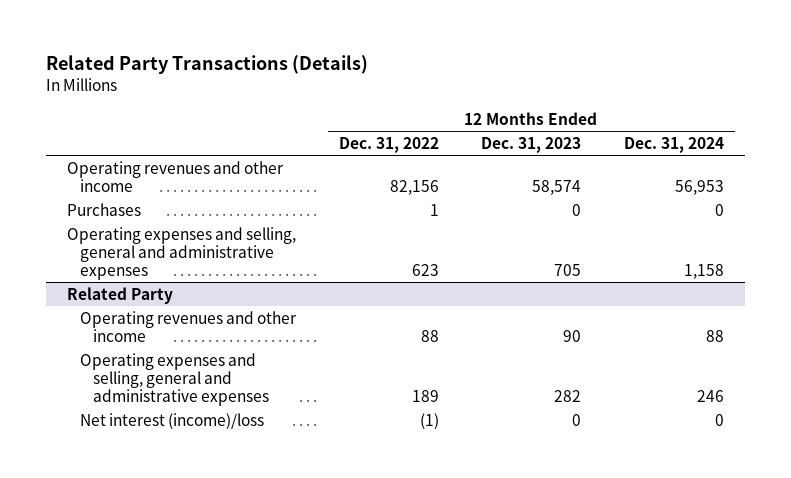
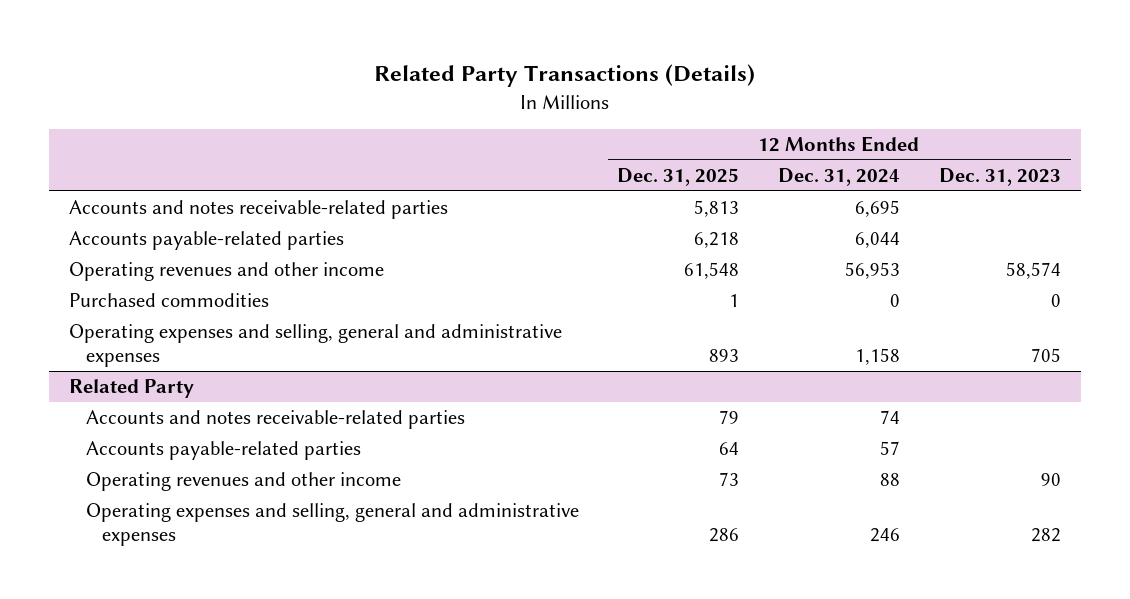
- | 12 Months Ended Dec. 31, 2022 | 12 Months Ended Dec. 31, 2023 | 12 Months Ended Dec. 31, 2024
+ | 12 Months Ended Dec. 31, 2025 | 12 Months Ended Dec. 31, 2024 | 12 Months Ended Dec. 31, 2023
+ Accounts and notes receivable-related parties | 5,813 | 6,695 |
+ Accounts payable-related parties | 6,218 | 6,044 |
- Purchases | 1 | 0 | 0
+ Purchased commodities | 1 | 0 | 0
@ Related Party
+ Accounts and notes receivable-related parties | 79 | 74 |
+ Accounts payable-related parties | 64 | 57 |
- Net interest (income)/loss | (1) | 0 | 0

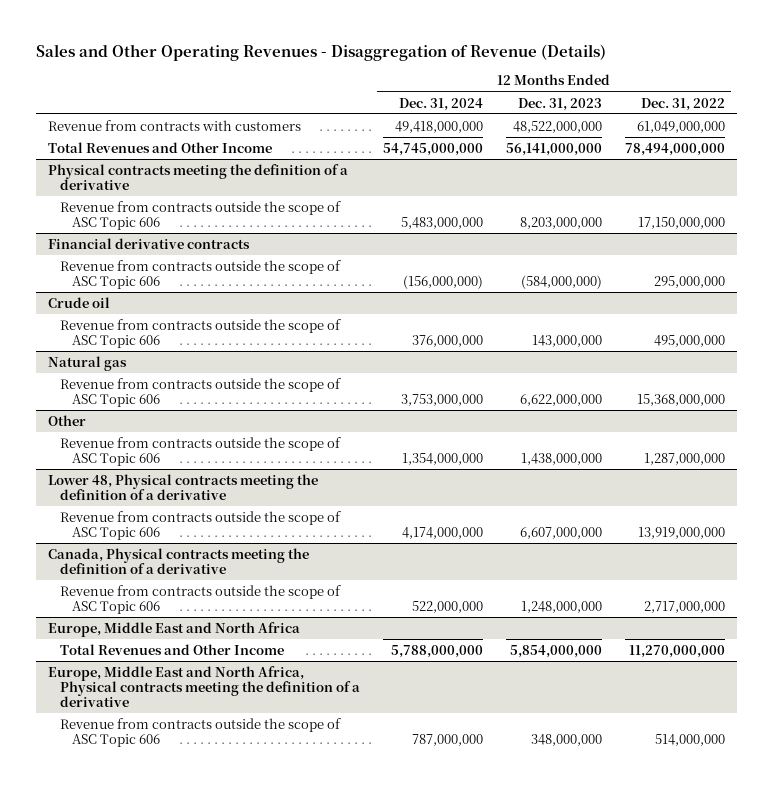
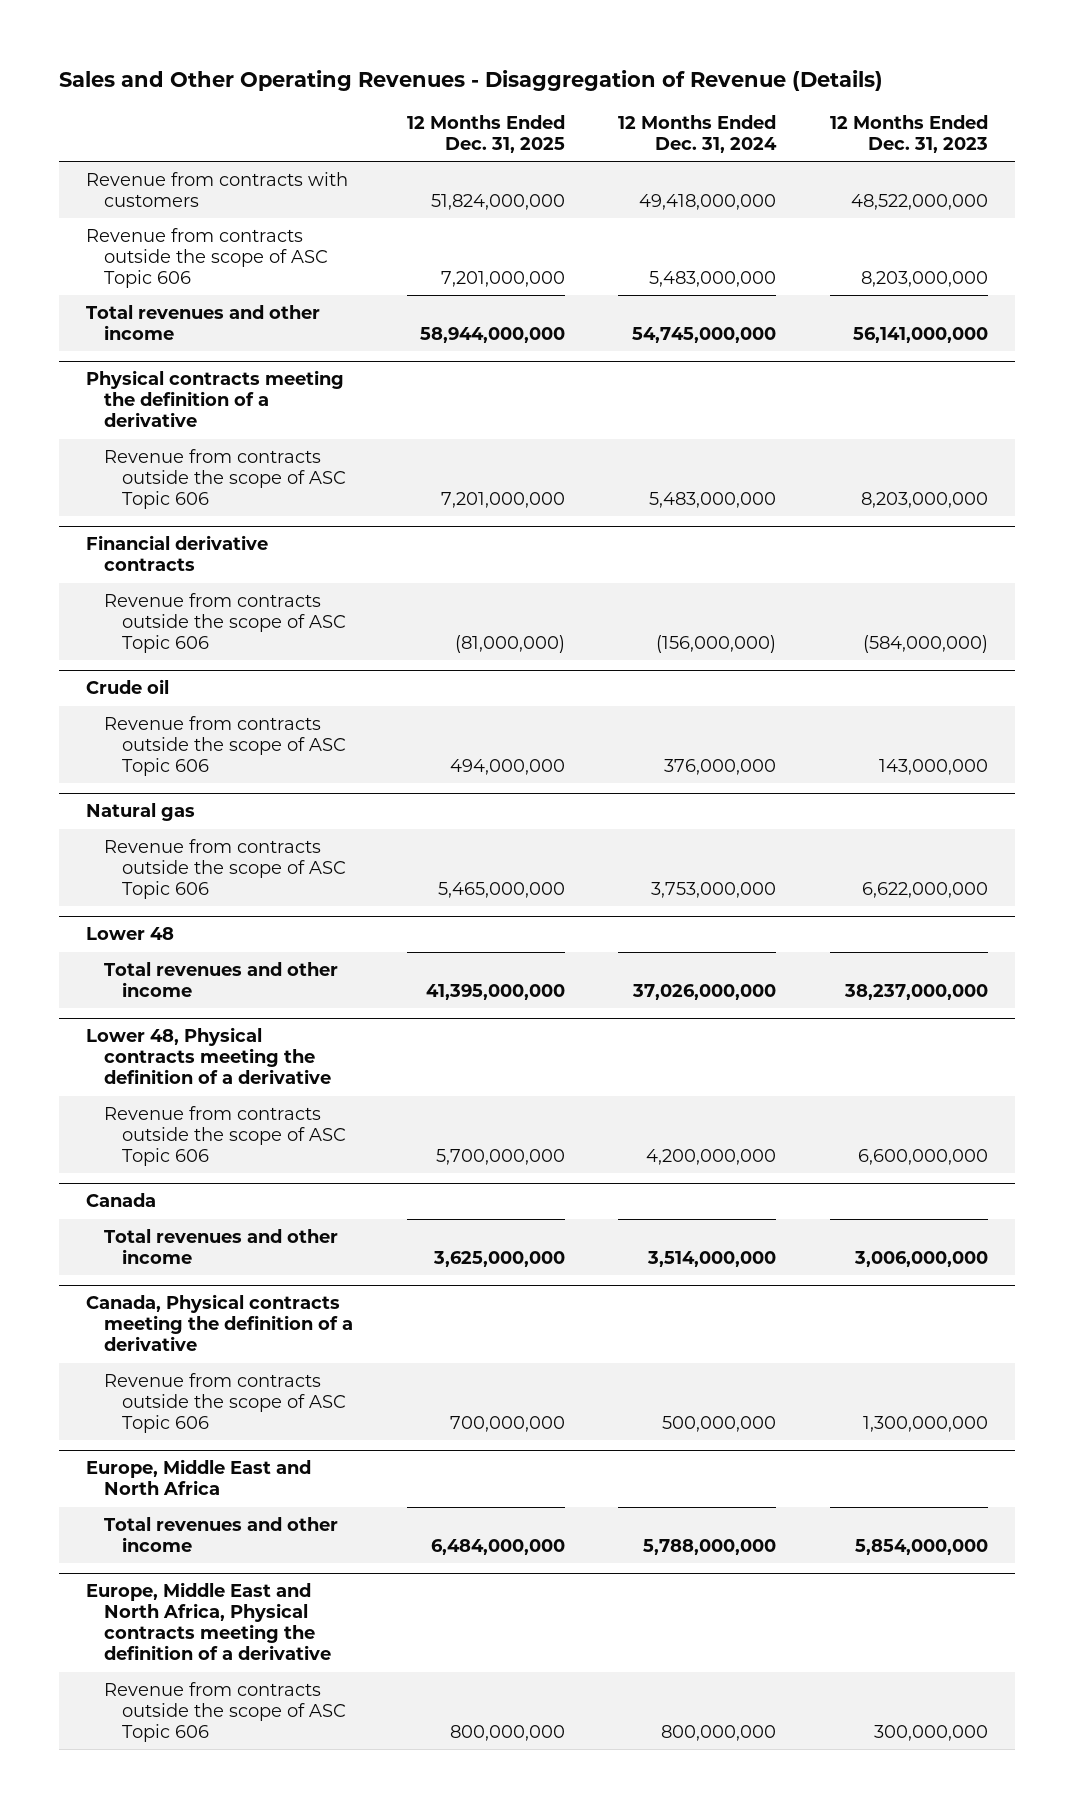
- | 12 Months Ended Dec. 31, 2024 | 12 Months Ended Dec. 31, 2023 | 12 Months Ended Dec. 31, 2022
+ | 12 Months Ended Dec. 31, 2025 | 12 Months Ended Dec. 31, 2024 | 12 Months Ended Dec. 31, 2023
- Total Revenues and Other Income | 54,745,000,000 | 56,141,000,000 | 78,494,000,000
+ Revenue from contracts outside the scope of ASC Topic 606 | 7,201,000,000 | 5,483,000,000 | 8,203,000,000
+ Total revenues and other income | 58,944,000,000 | 54,745,000,000 | 56,141,000,000
- Other
- Revenue from contracts outside the scope of ASC Topic 606 | 1,354,000,000 | 1,438,000,000 | 1,287,000,000
+ Lower 48
+ Total revenues and other income | 41,395,000,000 | 37,026,000,000 | 38,237,000,000
@ Lower 48, Physical contracts meeting the definition of a derivative
- Revenue from contracts outside the scope of ASC Topic 606 | 4,174,000,000 | 6,607,000,000 | 13,919,000,000
+ Revenue from contracts outside the scope of ASC Topic 606 | 5,700,000,000 | 4,200,000,000 | 6,600,000,000
+ Canada
+ Total revenues and other income | 3,625,000,000 | 3,514,000,000 | 3,006,000,000
@ Canada, Physical contracts meeting the definition of a derivative
- Revenue from contracts outside the scope of ASC Topic 606 | 522,000,000 | 1,248,000,000 | 2,717,000,000
+ Revenue from contracts outside the scope of ASC Topic 606 | 700,000,000 | 500,000,000 | 1,300,000,000
@ Europe, Middle East and North Africa
- Total Revenues and Other Income | 5,788,000,000 | 5,854,000,000 | 11,270,000,000
+ Total revenues and other income | 6,484,000,000 | 5,788,000,000 | 5,854,000,000
@ Europe, Middle East and North Africa, Physical contracts meeting the definition of a derivative
- Revenue from contracts outside the scope of ASC Topic 606 | 787,000,000 | 348,000,000 | 514,000,000
+ Revenue from contracts outside the scope of ASC Topic 606 | 800,000,000 | 800,000,000 | 300,000,000

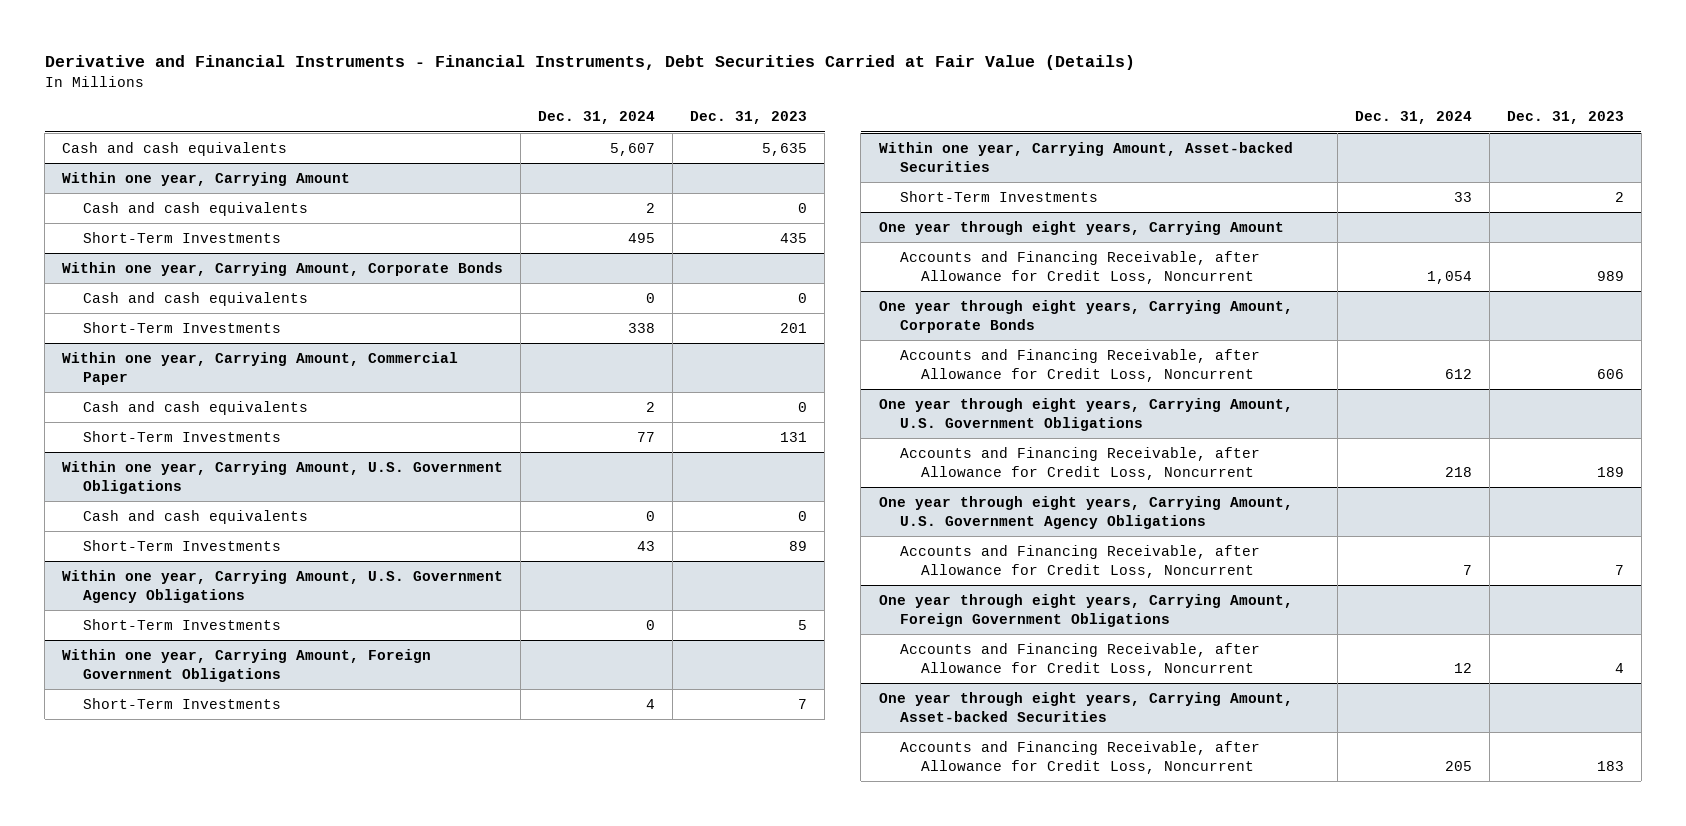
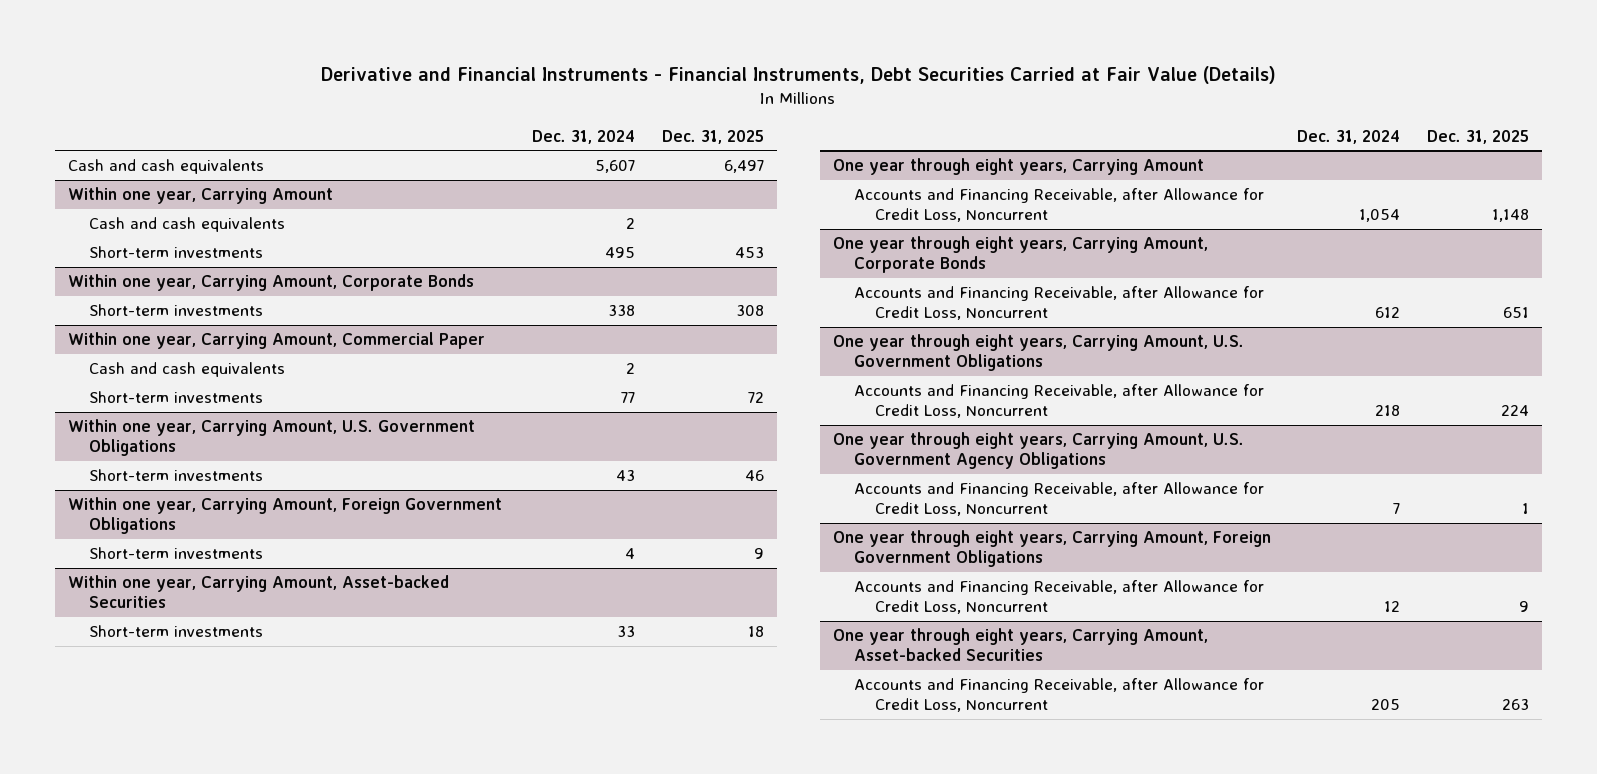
- | Dec. 31, 2024 | Dec. 31, 2023
+ | Dec. 31, 2024 | Dec. 31, 2025
@ Within one year, Carrying Amount
- Short-Term Investments | 495 | 435
+ Short-term investments | 495 | 453
@ Within one year, Carrying Amount, Corporate Bonds
- Cash and cash equivalents | 0 | 0
- Short-Term Investments | 338 | 201
+ Short-term investments | 338 | 308
@ Within one year, Carrying Amount, Commercial Paper
- Short-Term Investments | 77 | 131
+ Short-term investments | 77 | 72
@ Within one year, Carrying Amount, U.S. Government Obligations
- Cash and cash equivalents | 0 | 0
- Short-Term Investments | 43 | 89
- Within one year, Carrying Amount, U.S. Government Agency Obligations
- Short-Term Investments | 0 | 5
@ Within one year, Carrying Amount, U.S. Government Obligations
+ Short-term investments | 43 | 46
@ Within one year, Carrying Amount, Foreign Government Obligations
- Short-Term Investments | 4 | 7
+ Short-term investments | 4 | 9
@ Within one year, Carrying Amount, Asset-backed Securities
- Short-Term Investments | 33 | 2
+ Short-term investments | 33 | 18

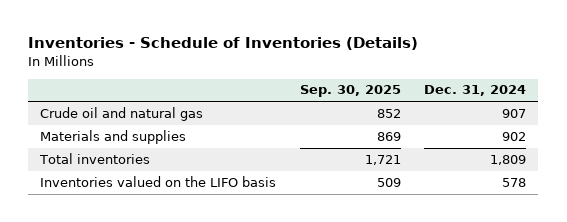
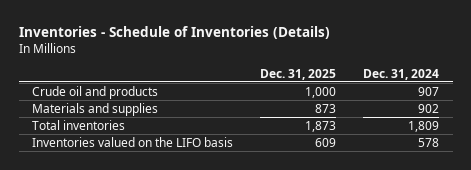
- | Sep. 30, 2025 | Dec. 31, 2024
+ | Dec. 31, 2025 | Dec. 31, 2024
- Crude oil and natural gas | 852 | 907
+ Crude oil and products | 1,000 | 907

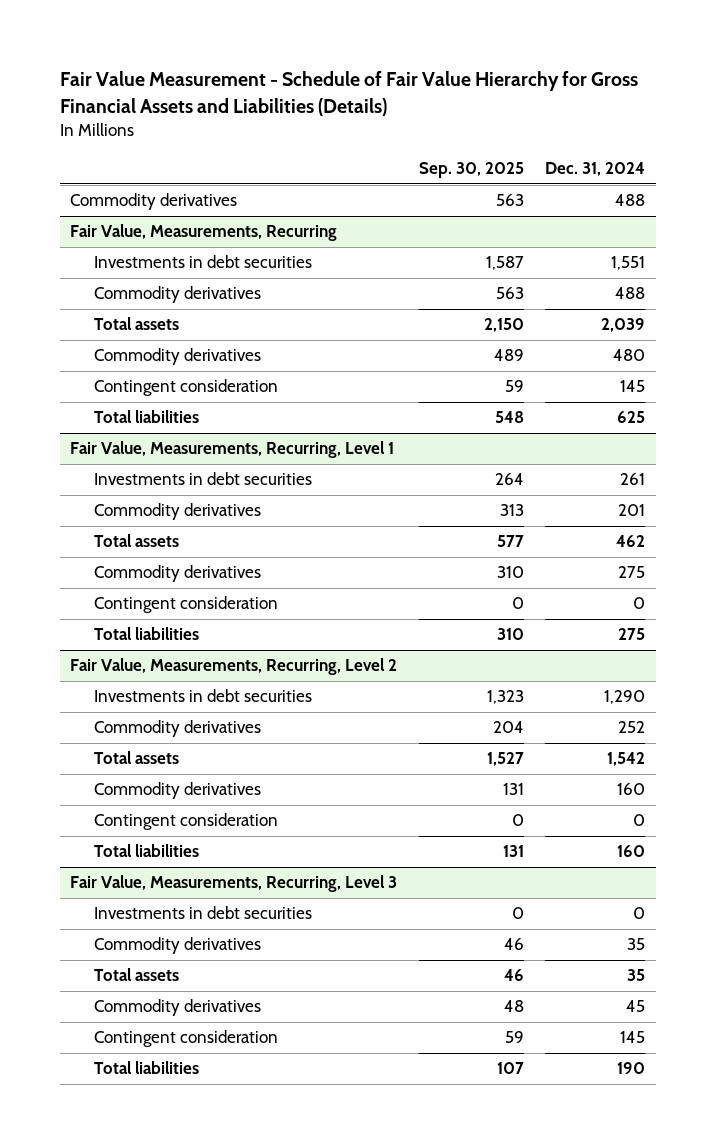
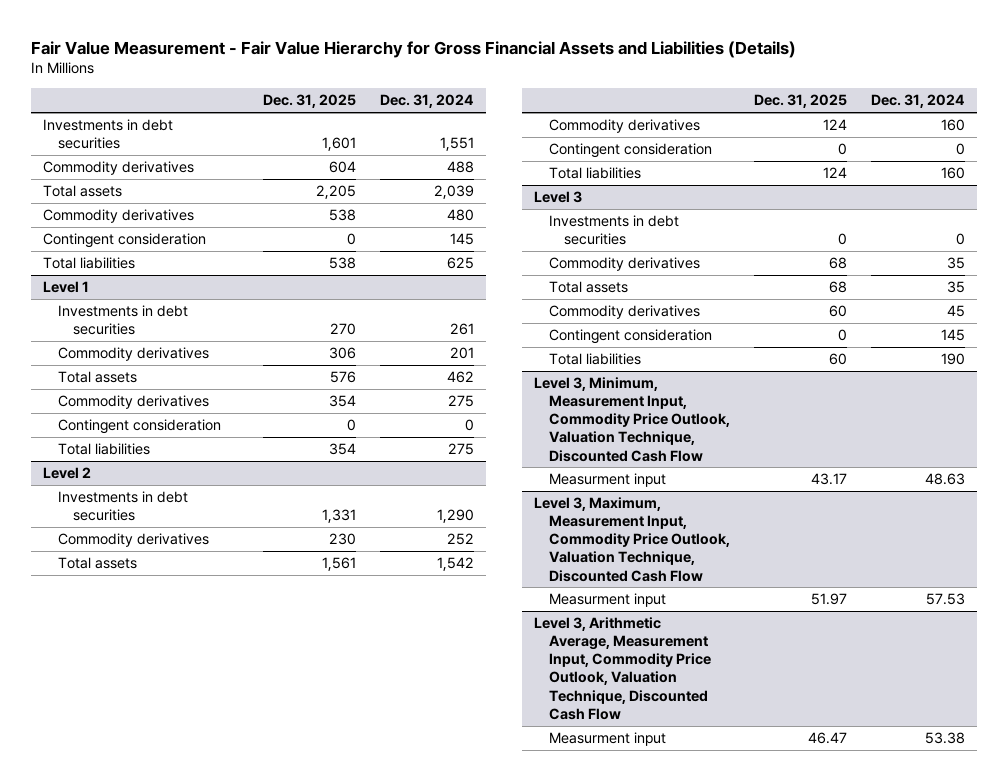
- Fair Value Measurement - Schedule of Fair Value Hierarchy for Gross Financial Assets and Liabilities (Details)
+ Fair Value Measurement - Fair Value Hierarchy for Gross Financial Assets and Liabilities (Details)
- | Sep. 30, 2025 | Dec. 31, 2024
+ | Dec. 31, 2025 | Dec. 31, 2024
- Commodity derivatives | 563 | 488
- Fair Value, Measurements, Recurring
- Fair Value, Measurements, Recurring, Level 1
+ Level 1
- Fair Value, Measurements, Recurring, Level 2
+ Level 2
- Fair Value, Measurements, Recurring, Level 3
+ Level 3
+ Level 3, Minimum, Measurement Input, Commodity Price Outlook, Valuation Technique, Discounted Cash Flow
+ Measurment input | 43.17 | 48.63
+ Level 3, Maximum, Measurement Input, Commodity Price Outlook, Valuation Technique, Discounted Cash Flow
+ Measurment input | 51.97 | 57.53
+ Level 3, Arithmetic Average, Measurement Input, Commodity Price Outlook, Valuation Technique, Discounted Cash Flow
+ Measurment input | 46.47 | 53.38

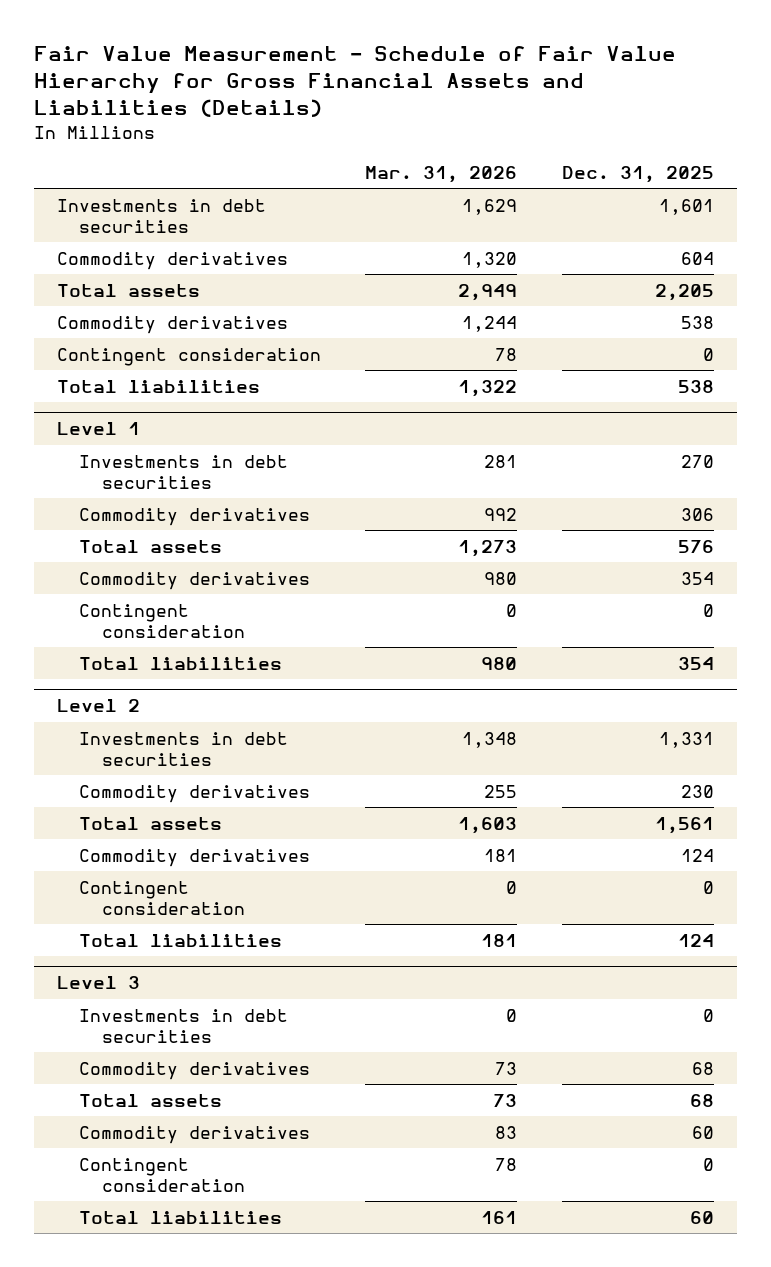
- Fair Value Measurement - Fair Value Hierarchy for Gross Financial Assets and Liabilities (Details)
+ Fair Value Measurement - Schedule of Fair Value Hierarchy for Gross Financial Assets and Liabilities (Details)
- | Dec. 31, 2025 | Dec. 31, 2024
+ | Mar. 31, 2026 | Dec. 31, 2025
- Level 3, Minimum, Measurement Input, Commodity Price Outlook, Valuation Technique, Discounted Cash Flow
- Measurment input | 43.17 | 48.63
- Level 3, Maximum, Measurement Input, Commodity Price Outlook, Valuation Technique, Discounted Cash Flow
- Measurment input | 51.97 | 57.53
- Level 3, Arithmetic Average, Measurement Input, Commodity Price Outlook, Valuation Technique, Discounted Cash Flow
- Measurment input | 46.47 | 53.38

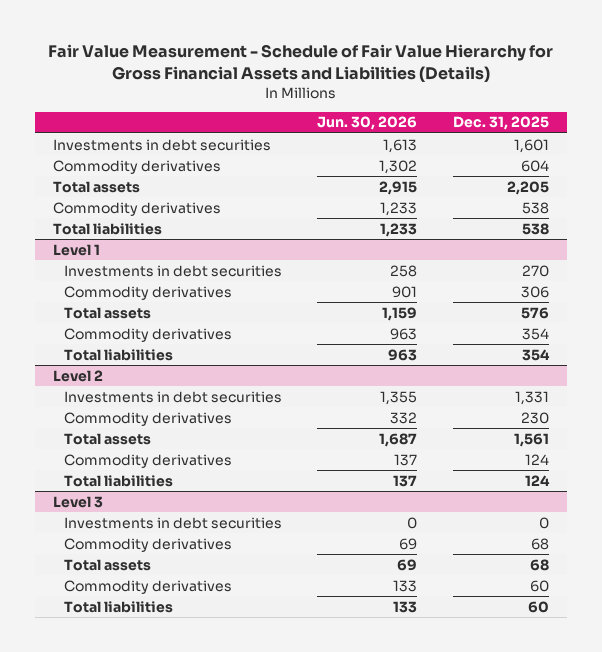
- | Mar. 31, 2026 | Dec. 31, 2025
+ | Jun. 30, 2026 | Dec. 31, 2025
- Contingent consideration | 78 | 0
@ Level 1
- Contingent consideration | 0 | 0
@ Level 2
- Contingent consideration | 0 | 0
@ Level 3
- Contingent consideration | 78 | 0

